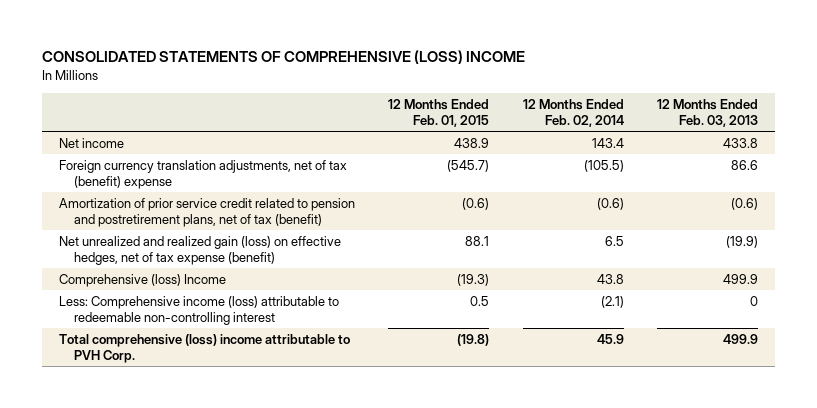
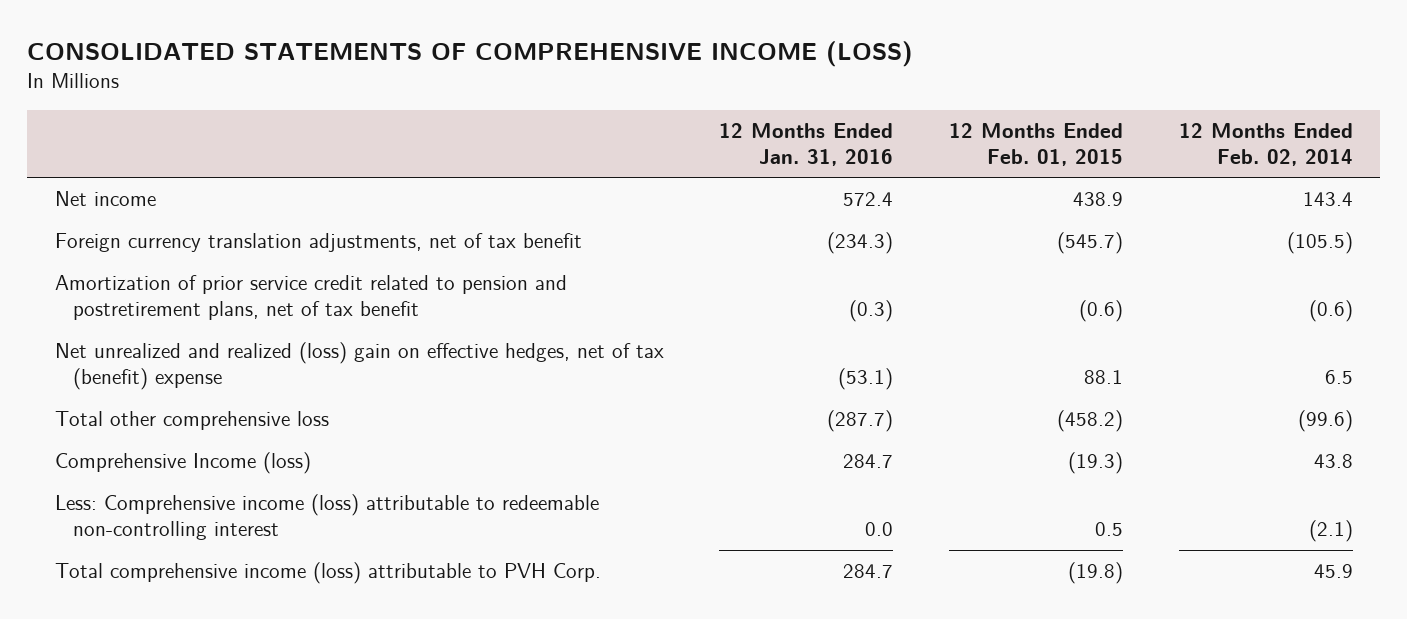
- CONSOLIDATED STATEMENTS OF COMPREHENSIVE (LOSS) INCOME
+ CONSOLIDATED STATEMENTS OF COMPREHENSIVE INCOME (LOSS)
- | 12 Months Ended Feb. 01, 2015 | 12 Months Ended Feb. 02, 2014 | 12 Months Ended Feb. 03, 2013
+ | 12 Months Ended Jan. 31, 2016 | 12 Months Ended Feb. 01, 2015 | 12 Months Ended Feb. 02, 2014
- Foreign currency translation adjustments, net of tax (benefit) expense | (545.7) | (105.5) | 86.6
- Amortization of prior service credit related to pension and postretirement plans, net of tax (benefit) | (0.6) | (0.6) | (0.6)
- Net unrealized and realized gain (loss) on effective hedges, net of tax expense (benefit) | 88.1 | 6.5 | (19.9)
- Comprehensive (loss) Income | (19.3) | 43.8 | 499.9
+ Foreign currency translation adjustments, net of tax benefit | (234.3) | (545.7) | (105.5)
+ Amortization of prior service credit related to pension and postretirement plans, net of tax benefit | (0.3) | (0.6) | (0.6)
+ Net unrealized and realized (loss) gain on effective hedges, net of tax (benefit) expense | (53.1) | 88.1 | 6.5
+ Total other comprehensive loss | (287.7) | (458.2) | (99.6)
+ Comprehensive Income (loss) | 284.7 | (19.3) | 43.8
- Total comprehensive (loss) income attributable to PVH Corp. | (19.8) | 45.9 | 499.9
+ Total comprehensive income (loss) attributable to PVH Corp. | 284.7 | (19.8) | 45.9

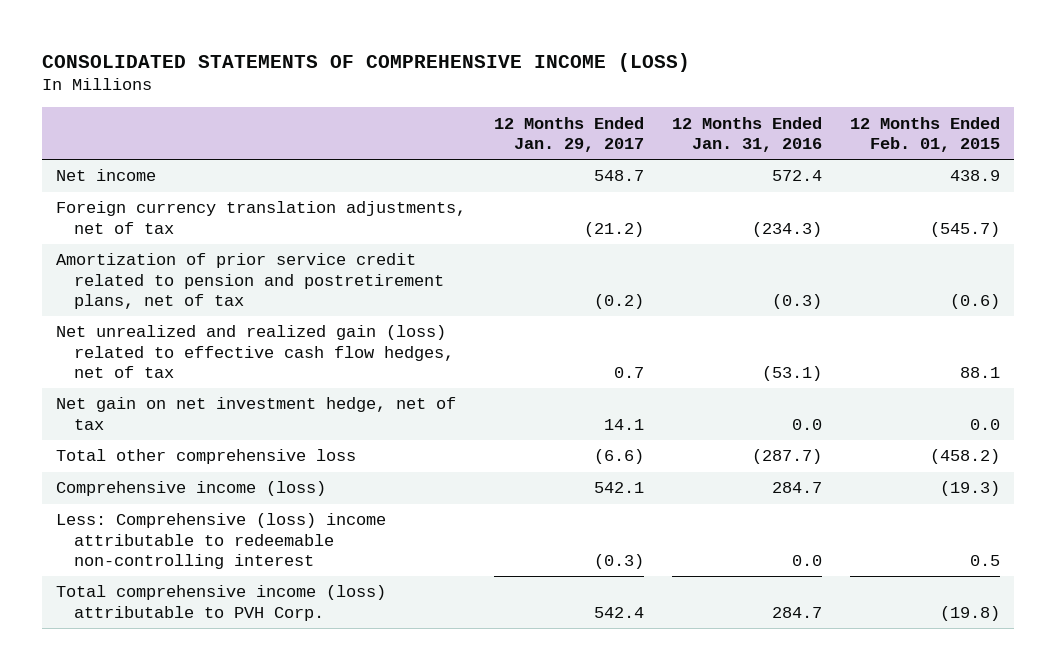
- | 12 Months Ended Jan. 31, 2016 | 12 Months Ended Feb. 01, 2015 | 12 Months Ended Feb. 02, 2014
+ | 12 Months Ended Jan. 29, 2017 | 12 Months Ended Jan. 31, 2016 | 12 Months Ended Feb. 01, 2015
- Foreign currency translation adjustments, net of tax benefit | (234.3) | (545.7) | (105.5)
- Amortization of prior service credit related to pension and postretirement plans, net of tax benefit | (0.3) | (0.6) | (0.6)
- Net unrealized and realized (loss) gain on effective hedges, net of tax (benefit) expense | (53.1) | 88.1 | 6.5
+ Foreign currency translation adjustments, net of tax | (21.2) | (234.3) | (545.7)
+ Amortization of prior service credit related to pension and postretirement plans, net of tax | (0.2) | (0.3) | (0.6)
+ Net unrealized and realized gain (loss) related to effective cash flow hedges, net of tax | 0.7 | (53.1) | 88.1
+ Net gain on net investment hedge, net of tax | 14.1 | 0.0 | 0.0
- Comprehensive Income (loss) | 284.7 | (19.3) | 43.8
- Less: Comprehensive income (loss) attributable to redeemable non-controlling interest | 0.0 | 0.5 | (2.1)
+ Comprehensive income (loss) | 542.1 | 284.7 | (19.3)
+ Less: Comprehensive (loss) income attributable to redeemable non-controlling interest | (0.3) | 0.0 | 0.5

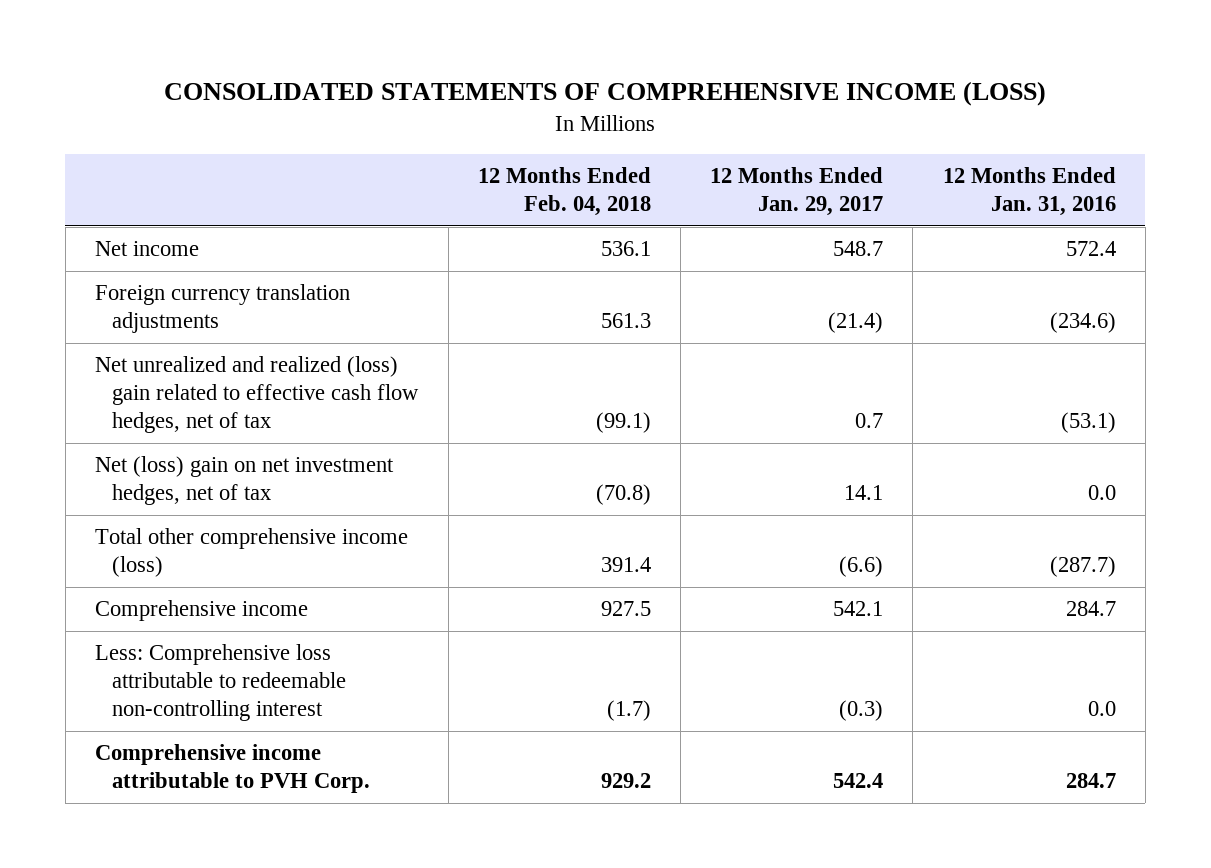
- | 12 Months Ended Jan. 29, 2017 | 12 Months Ended Jan. 31, 2016 | 12 Months Ended Feb. 01, 2015
+ | 12 Months Ended Feb. 04, 2018 | 12 Months Ended Jan. 29, 2017 | 12 Months Ended Jan. 31, 2016
- Foreign currency translation adjustments, net of tax | (21.2) | (234.3) | (545.7)
- Amortization of prior service credit related to pension and postretirement plans, net of tax | (0.2) | (0.3) | (0.6)
- Net unrealized and realized gain (loss) related to effective cash flow hedges, net of tax | 0.7 | (53.1) | 88.1
- Net gain on net investment hedge, net of tax | 14.1 | 0.0 | 0.0
- Total other comprehensive loss | (6.6) | (287.7) | (458.2)
- Comprehensive income (loss) | 542.1 | 284.7 | (19.3)
- Less: Comprehensive (loss) income attributable to redeemable non-controlling interest | (0.3) | 0.0 | 0.5
- Total comprehensive income (loss) attributable to PVH Corp. | 542.4 | 284.7 | (19.8)
+ Foreign currency translation adjustments | 561.3 | (21.4) | (234.6)
+ Net unrealized and realized (loss) gain related to effective cash flow hedges, net of tax | (99.1) | 0.7 | (53.1)
+ Net (loss) gain on net investment hedges, net of tax | (70.8) | 14.1 | 0.0
+ Total other comprehensive income (loss) | 391.4 | (6.6) | (287.7)
+ Comprehensive income | 927.5 | 542.1 | 284.7
+ Less: Comprehensive loss attributable to redeemable non-controlling interest | (1.7) | (0.3) | 0.0
+ Comprehensive income attributable to PVH Corp. | 929.2 | 542.4 | 284.7

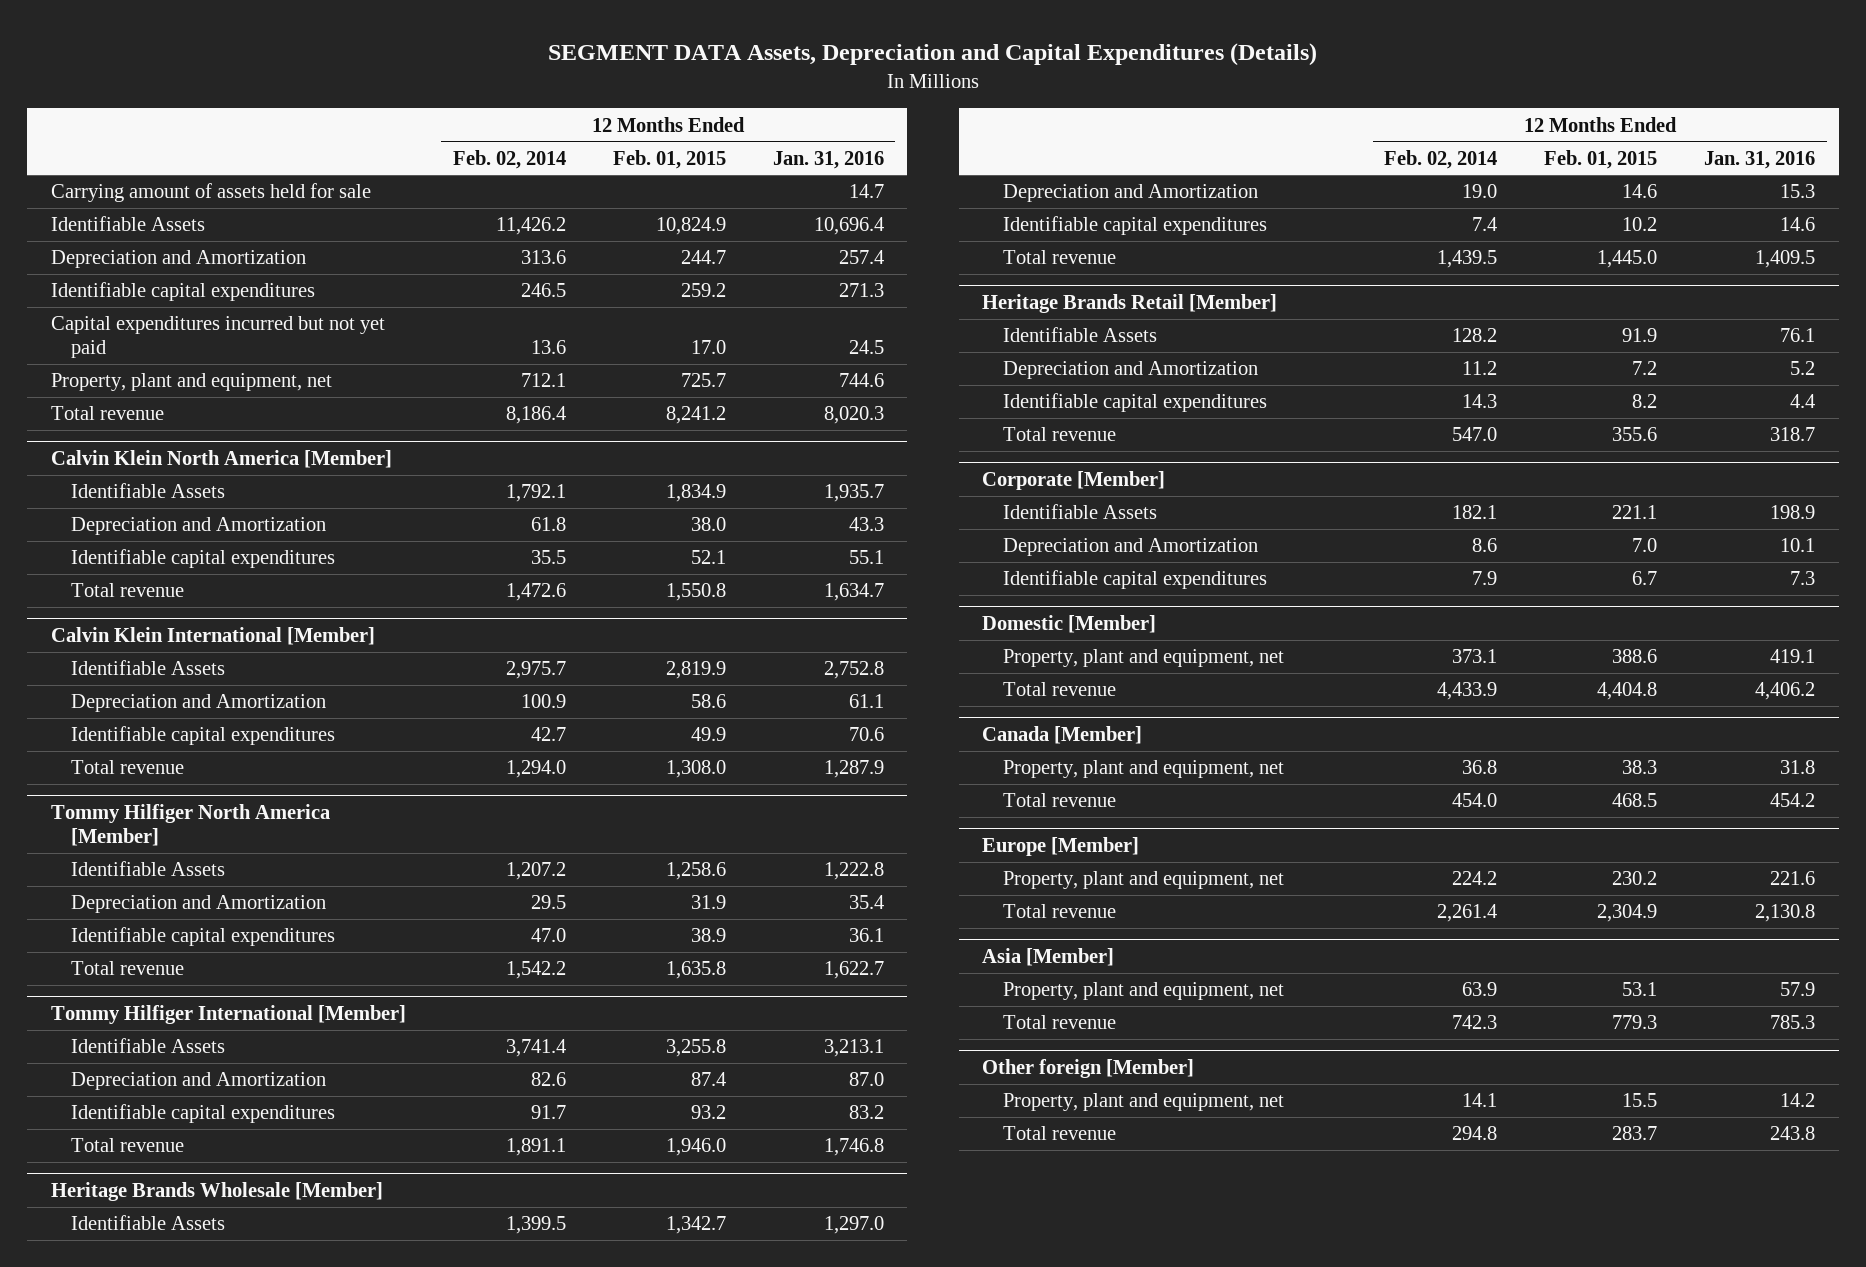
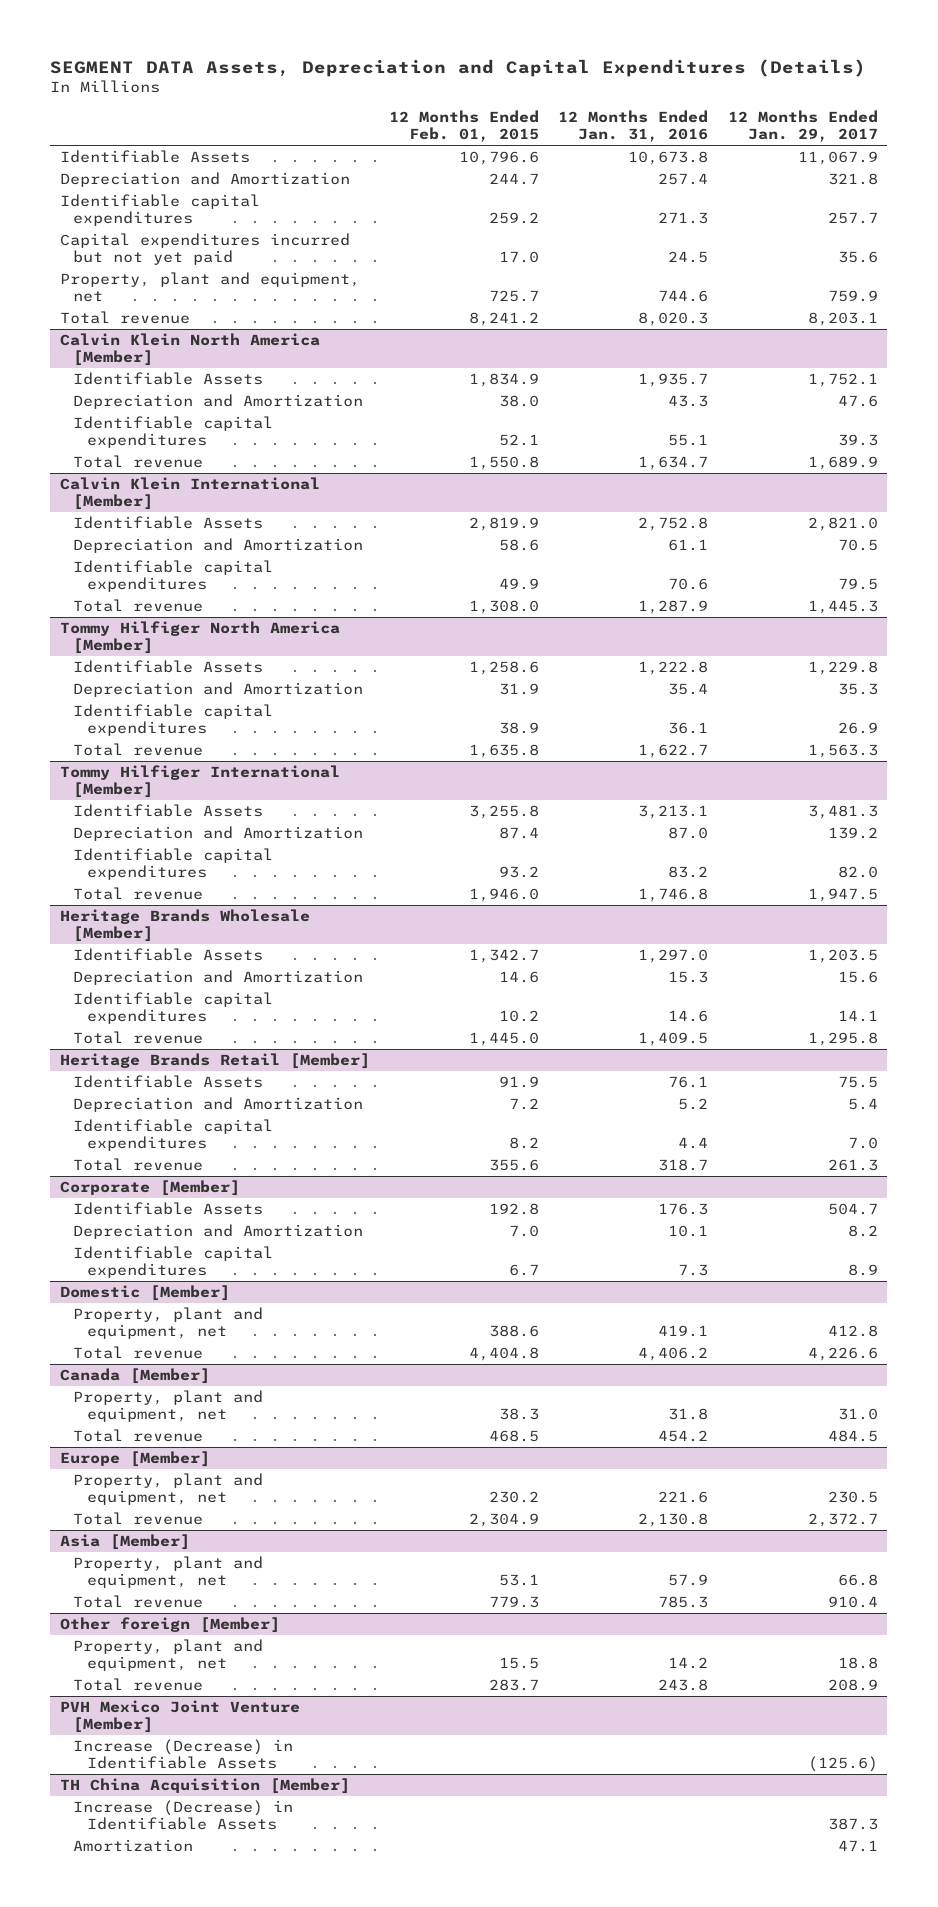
- | 12 Months Ended Feb. 02, 2014 | 12 Months Ended Feb. 01, 2015 | 12 Months Ended Jan. 31, 2016
+ | 12 Months Ended Feb. 01, 2015 | 12 Months Ended Jan. 31, 2016 | 12 Months Ended Jan. 29, 2017
- Carrying amount of assets held for sale | | | 14.7
- Identifiable Assets | 11,426.2 | 10,824.9 | 10,696.4
+ Identifiable Assets | 10,796.6 | 10,673.8 | 11,067.9
@ Corporate [Member]
- Identifiable Assets | 182.1 | 221.1 | 198.9
+ Identifiable Assets | 192.8 | 176.3 | 504.7
+ PVH Mexico Joint Venture [Member]
+ Increase (Decrease) in Identifiable Assets | | | (125.6)
+ TH China Acquisition [Member]
+ Increase (Decrease) in Identifiable Assets | | | 387.3
+ Amortization | | | 47.1

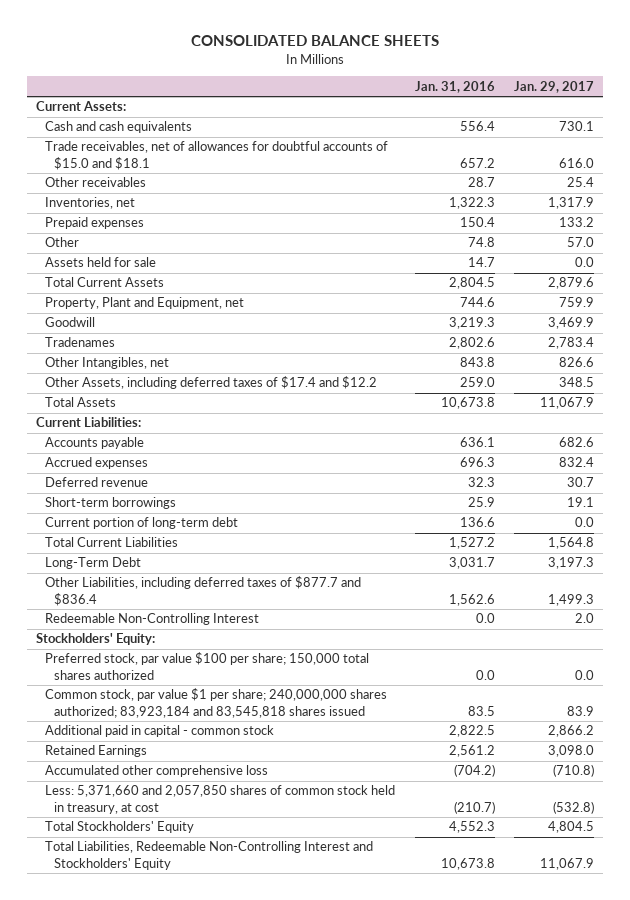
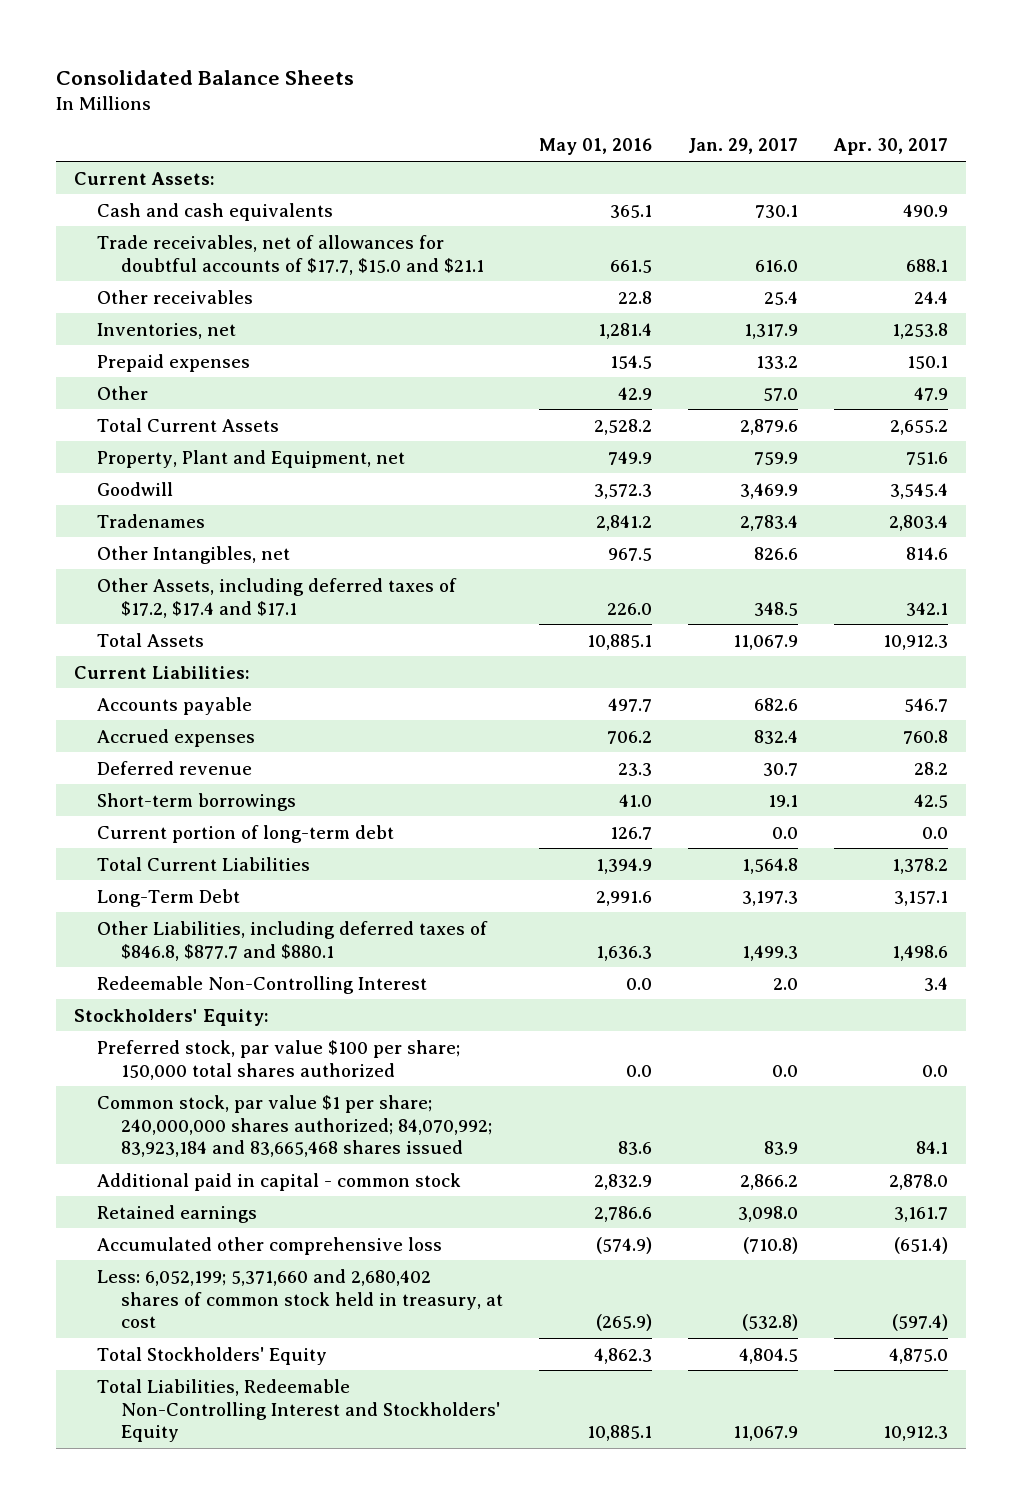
- CONSOLIDATED BALANCE SHEETS
+ Consolidated Balance Sheets
- | Jan. 31, 2016 | Jan. 29, 2017
+ | May 01, 2016 | Jan. 29, 2017 | Apr. 30, 2017
- Trade receivables, net of allowances for doubtful accounts of $15.0 and $18.1 | 657.2 | 616.0
+ Trade receivables, net of allowances for doubtful accounts of $17.7, $15.0 and $21.1 | 661.5 | 616.0 | 688.1
- Assets held for sale | 14.7 | 0.0
- Other Assets, including deferred taxes of $17.4 and $12.2 | 259.0 | 348.5
+ Other Assets, including deferred taxes of $17.2, $17.4 and $17.1 | 226.0 | 348.5 | 342.1
- Other Liabilities, including deferred taxes of $877.7 and $836.4 | 1,562.6 | 1,499.3
+ Other Liabilities, including deferred taxes of $846.8, $877.7 and $880.1 | 1,636.3 | 1,499.3 | 1,498.6
- Common stock, par value $1 per share; 240,000,000 shares authorized; 83,923,184 and 83,545,818 shares issued | 83.5 | 83.9
+ Common stock, par value $1 per share; 240,000,000 shares authorized; 84,070,992; 83,923,184 and 83,665,468 shares issued | 83.6 | 83.9 | 84.1
- Retained Earnings | 2,561.2 | 3,098.0
+ Retained earnings | 2,786.6 | 3,098.0 | 3,161.7
- Less: 5,371,660 and 2,057,850 shares of common stock held in treasury, at cost | (210.7) | (532.8)
+ Less: 6,052,199; 5,371,660 and 2,680,402 shares of common stock held in treasury, at cost | (265.9) | (532.8) | (597.4)

